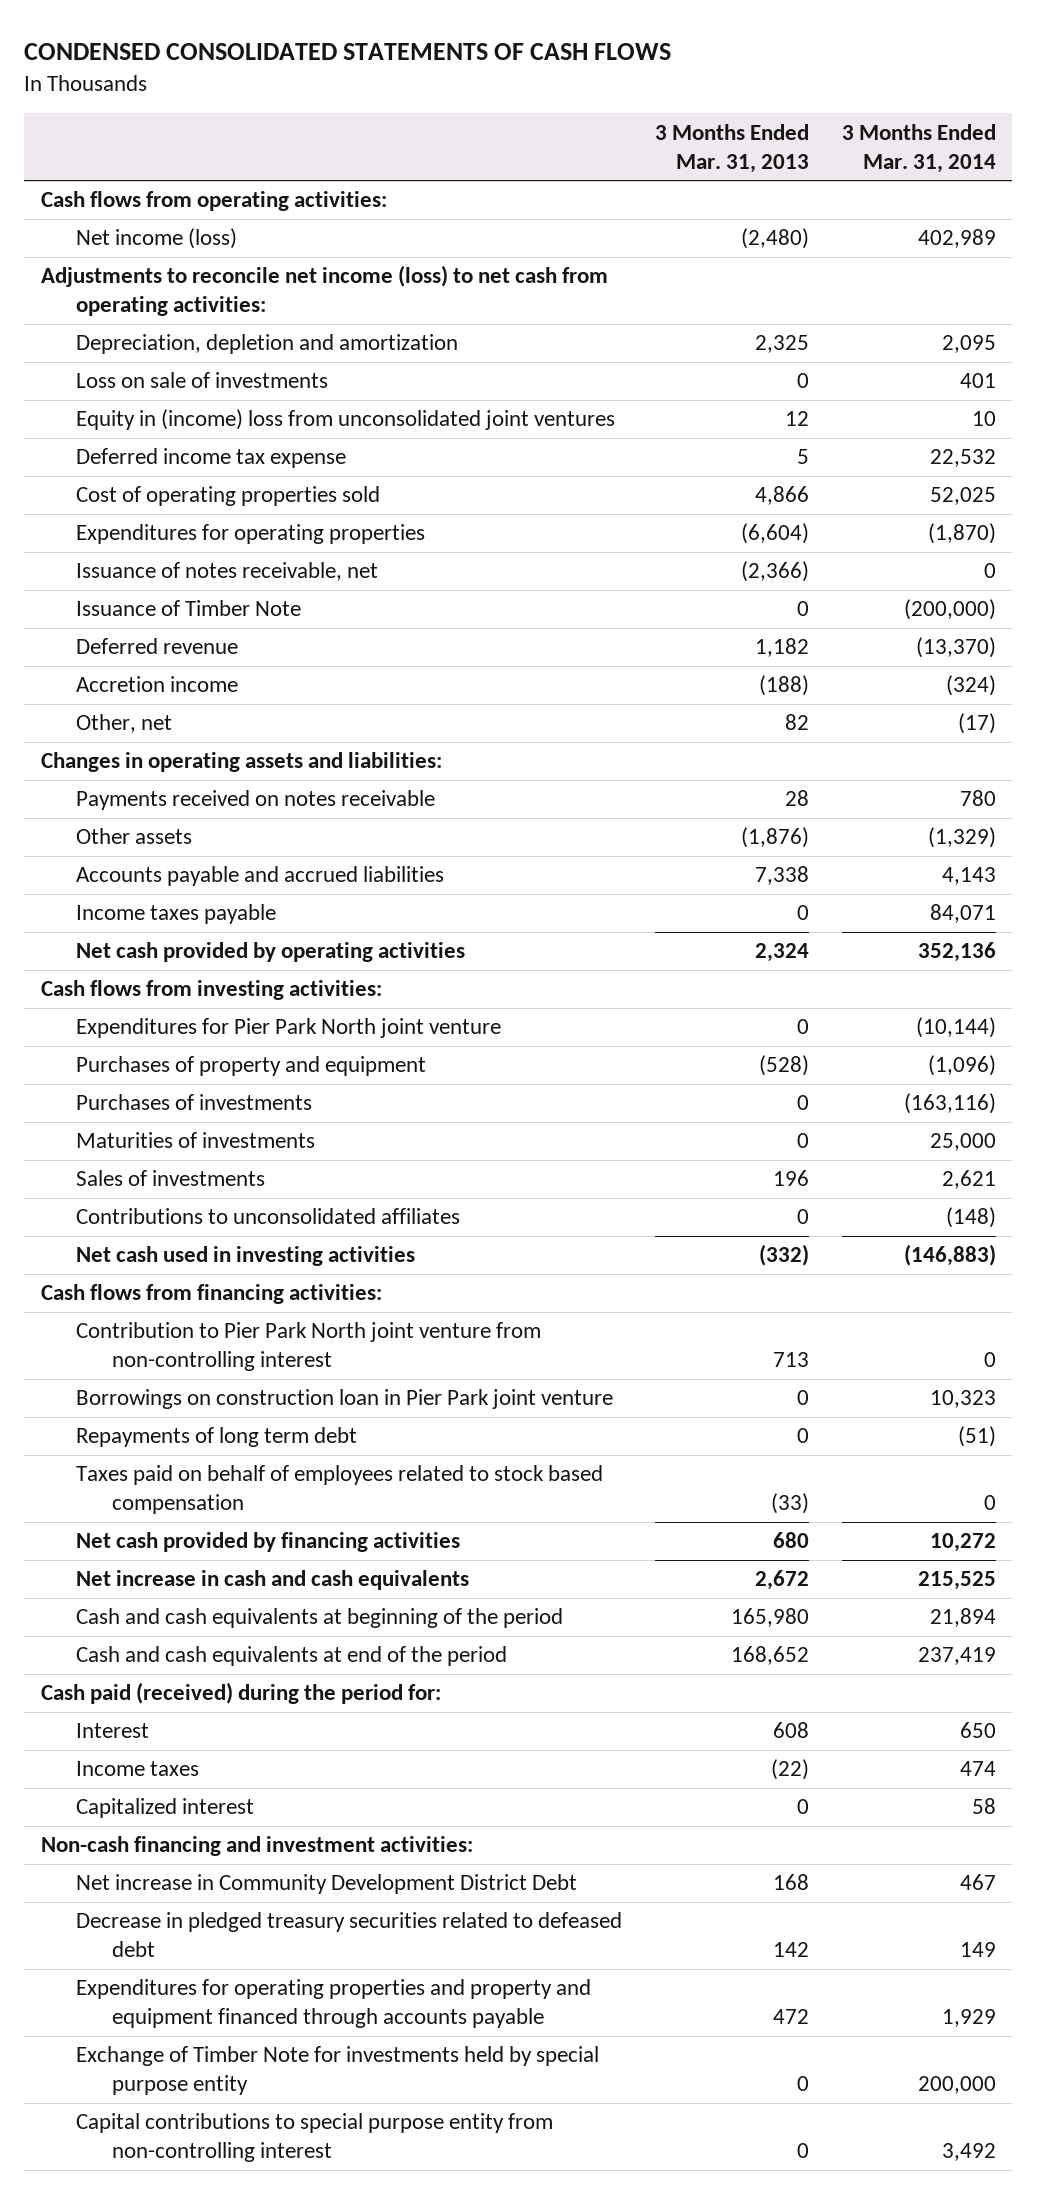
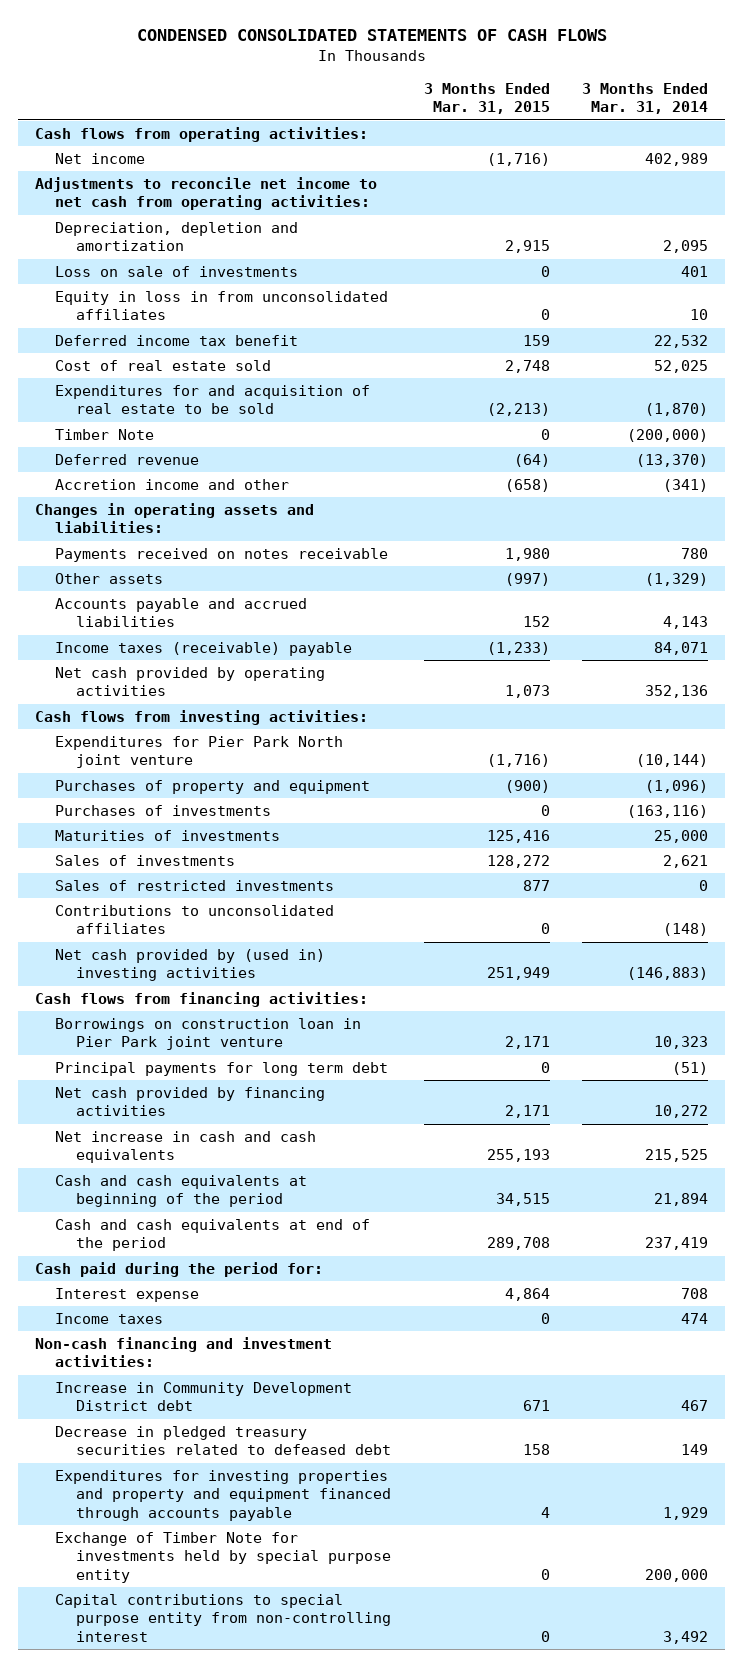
- | 3 Months Ended Mar. 31, 2013 | 3 Months Ended Mar. 31, 2014
+ | 3 Months Ended Mar. 31, 2015 | 3 Months Ended Mar. 31, 2014
- Net income (loss) | (2,480) | 402,989
- Adjustments to reconcile net income (loss) to net cash from operating activities:
+ Net income | (1,716) | 402,989
+ Adjustments to reconcile net income to net cash from operating activities:
- Equity in (income) loss from unconsolidated joint ventures | 12 | 10
- Deferred income tax expense | 5 | 22,532
- Cost of operating properties sold | 4,866 | 52,025
- Expenditures for operating properties | (6,604) | (1,870)
- Issuance of notes receivable, net | (2,366) | 0
- Issuance of Timber Note | 0 | (200,000)
+ Equity in loss in from unconsolidated affiliates | 0 | 10
+ Deferred income tax benefit | 159 | 22,532
+ Cost of real estate sold | 2,748 | 52,025
+ Expenditures for and acquisition of real estate to be sold | (2,213) | (1,870)
+ Timber Note | 0 | (200,000)
- Accretion income | (188) | (324)
- Other, net | 82 | (17)
+ Accretion income and other | (658) | (341)
- Income taxes payable | 0 | 84,071
+ Income taxes (receivable) payable | (1,233) | 84,071
+ Sales of restricted investments | 877 | 0
- Net cash used in investing activities | (332) | (146,883)
+ Net cash provided by (used in) investing activities | 251,949 | (146,883)
- Contribution to Pier Park North joint venture from non-controlling interest | 713 | 0
- Repayments of long term debt | 0 | (51)
- Taxes paid on behalf of employees related to stock based compensation | (33) | 0
+ Principal payments for long term debt | 0 | (51)
- Cash paid (received) during the period for:
- Interest | 608 | 650
+ Cash paid during the period for:
+ Interest expense | 4,864 | 708
- Capitalized interest | 0 | 58
- Net increase in Community Development District Debt | 168 | 467
+ Increase in Community Development District debt | 671 | 467
- Expenditures for operating properties and property and equipment financed through accounts payable | 472 | 1,929
+ Expenditures for investing properties and property and equipment financed through accounts payable | 4 | 1,929

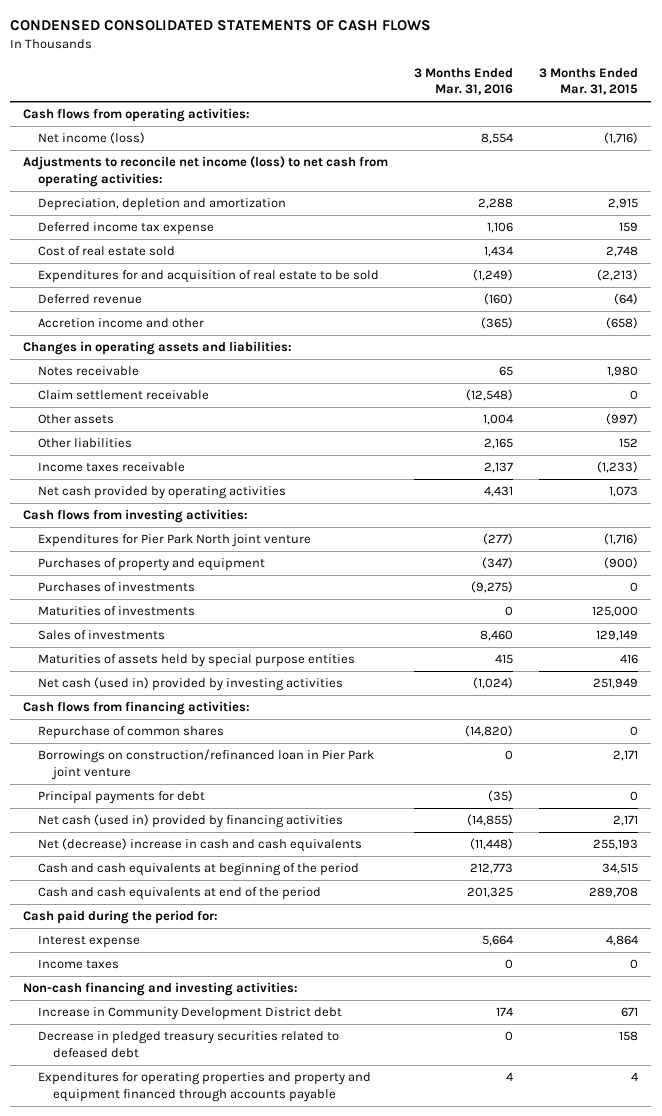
- | 3 Months Ended Mar. 31, 2015 | 3 Months Ended Mar. 31, 2014
+ | 3 Months Ended Mar. 31, 2016 | 3 Months Ended Mar. 31, 2015
- Net income | (1,716) | 402,989
- Adjustments to reconcile net income to net cash from operating activities:
+ Net income (loss) | 8,554 | (1,716)
+ Adjustments to reconcile net income (loss) to net cash from operating activities:
- Loss on sale of investments | 0 | 401
- Equity in loss in from unconsolidated affiliates | 0 | 10
- Deferred income tax benefit | 159 | 22,532
+ Deferred income tax expense | 1,106 | 159
- Timber Note | 0 | (200,000)
- Payments received on notes receivable | 1,980 | 780
+ Notes receivable | 65 | 1,980
+ Claim settlement receivable | (12,548) | 0
- Accounts payable and accrued liabilities | 152 | 4,143
- Income taxes (receivable) payable | (1,233) | 84,071
+ Other liabilities | 2,165 | 152
+ Income taxes receivable | 2,137 | (1,233)
- Maturities of investments | 125,416 | 25,000
- Sales of investments | 128,272 | 2,621
- Sales of restricted investments | 877 | 0
- Contributions to unconsolidated affiliates | 0 | (148)
- Net cash provided by (used in) investing activities | 251,949 | (146,883)
+ Maturities of investments | 0 | 125,000
+ Sales of investments | 8,460 | 129,149
+ Maturities of assets held by special purpose entities | 415 | 416
+ Net cash (used in) provided by investing activities | (1,024) | 251,949
- Borrowings on construction loan in Pier Park joint venture | 2,171 | 10,323
- Principal payments for long term debt | 0 | (51)
- Net cash provided by financing activities | 2,171 | 10,272
- Net increase in cash and cash equivalents | 255,193 | 215,525
+ Repurchase of common shares | (14,820) | 0
+ Borrowings on construction/refinanced loan in Pier Park joint venture | 0 | 2,171
+ Principal payments for debt | (35) | 0
+ Net cash (used in) provided by financing activities | (14,855) | 2,171
+ Net (decrease) increase in cash and cash equivalents | (11,448) | 255,193
- Non-cash financing and investment activities:
+ Non-cash financing and investing activities:
- Expenditures for investing properties and property and equipment financed through accounts payable | 4 | 1,929
- Exchange of Timber Note for investments held by special purpose entity | 0 | 200,000
- Capital contributions to special purpose entity from non-controlling interest | 0 | 3,492
+ Expenditures for operating properties and property and equipment financed through accounts payable | 4 | 4

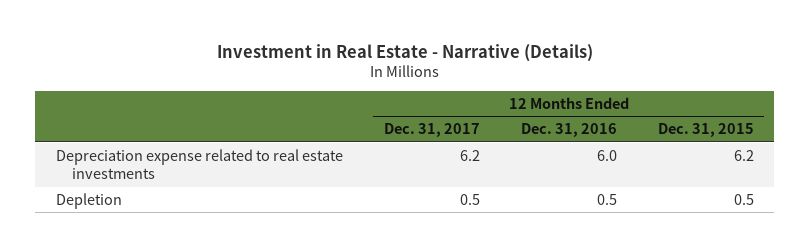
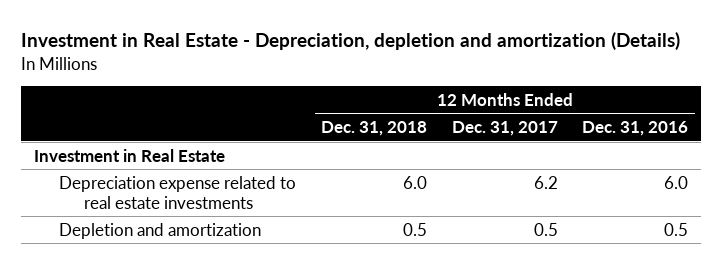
- Investment in Real Estate - Narrative (Details)
+ Investment in Real Estate - Depreciation, depletion and amortization (Details)
- | 12 Months Ended Dec. 31, 2017 | 12 Months Ended Dec. 31, 2016 | 12 Months Ended Dec. 31, 2015
+ | 12 Months Ended Dec. 31, 2018 | 12 Months Ended Dec. 31, 2017 | 12 Months Ended Dec. 31, 2016
+ Investment in Real Estate
- Depletion | 0.5 | 0.5 | 0.5
+ Depletion and amortization | 0.5 | 0.5 | 0.5

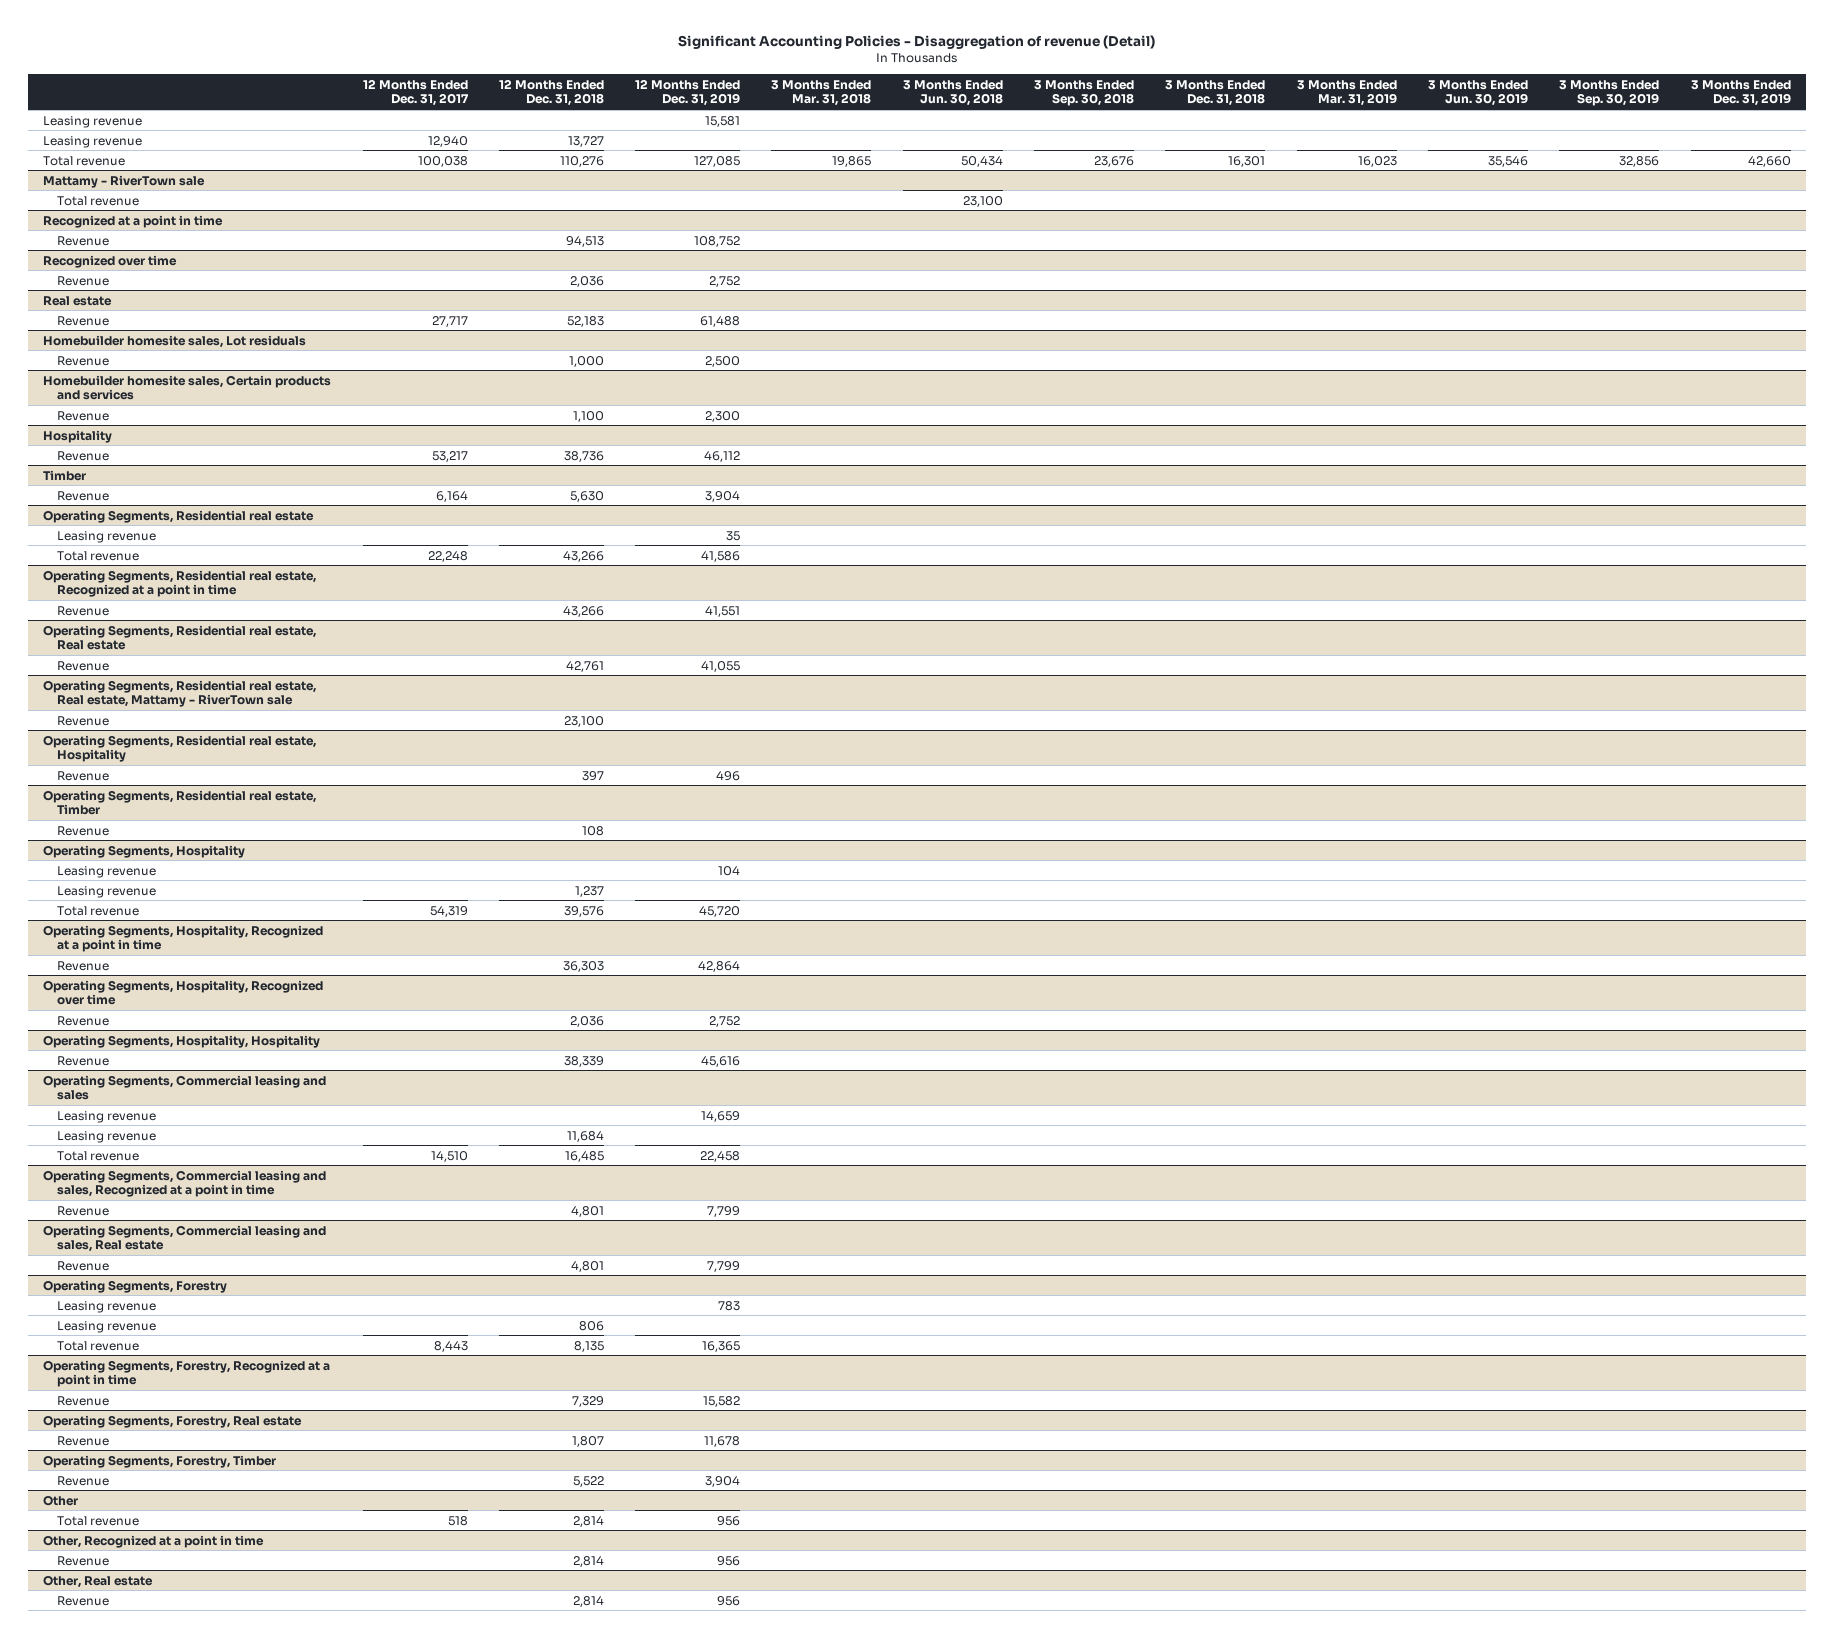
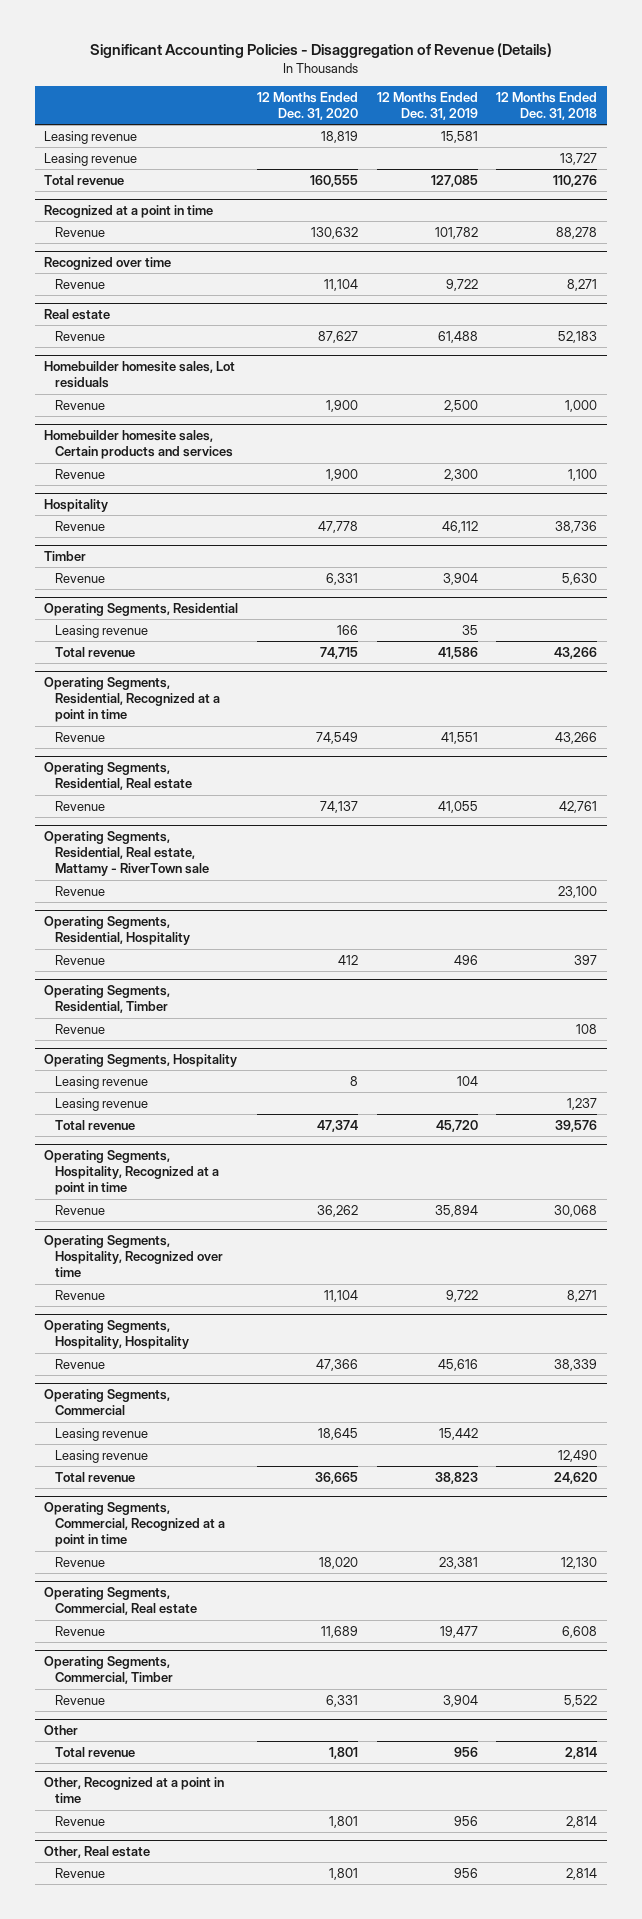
- Significant Accounting Policies - Disaggregation of revenue (Detail)
+ Significant Accounting Policies - Disaggregation of Revenue (Details)
- | 12 Months Ended Dec. 31, 2017 | 12 Months Ended Dec. 31, 2018 | 12 Months Ended Dec. 31, 2019 | 3 Months Ended Mar. 31, 2018 | 3 Months Ended Jun. 30, 2018 | 3 Months Ended Sep. 30, 2018 | 3 Months Ended Dec. 31, 2018 | 3 Months Ended Mar. 31, 2019 | 3 Months Ended Jun. 30, 2019 | 3 Months Ended Sep. 30, 2019 | 3 Months Ended Dec. 31, 2019
+ | 12 Months Ended Dec. 31, 2020 | 12 Months Ended Dec. 31, 2019 | 12 Months Ended Dec. 31, 2018
- Mattamy - RiverTown sale
- Total revenue | | | | | 23,100 | | | | | |
@ Recognized at a point in time
- Revenue | | 94,513 | 108,752 | | | | | | | |
+ Revenue | 130,632 | 101,782 | 88,278
@ Recognized over time
- Revenue | | 2,036 | 2,752 | | | | | | | |
+ Revenue | 11,104 | 9,722 | 8,271
- Operating Segments, Residential real estate
+ Operating Segments, Residential
- Operating Segments, Residential real estate, Recognized at a point in time
+ Operating Segments, Residential, Recognized at a point in time
- Operating Segments, Residential real estate, Real estate
+ Operating Segments, Residential, Real estate
- Operating Segments, Residential real estate, Real estate, Mattamy - RiverTown sale
+ Operating Segments, Residential, Real estate, Mattamy - RiverTown sale
- Operating Segments, Residential real estate, Hospitality
+ Operating Segments, Residential, Hospitality
- Operating Segments, Residential real estate, Timber
+ Operating Segments, Residential, Timber
@ Operating Segments, Hospitality, Recognized at a point in time
- Revenue | | 36,303 | 42,864 | | | | | | | |
+ Revenue | 36,262 | 35,894 | 30,068
@ Operating Segments, Hospitality, Recognized over time
- Revenue | | 2,036 | 2,752 | | | | | | | |
+ Revenue | 11,104 | 9,722 | 8,271
- Operating Segments, Commercial leasing and sales
- Leasing revenue | | | 14,659 | | | | | | | |
- Leasing revenue | | 11,684 | | | | | | | | |
- Total revenue | 14,510 | 16,485 | 22,458 | | | | | | | |
- Operating Segments, Commercial leasing and sales, Recognized at a point in time
- Revenue | | 4,801 | 7,799 | | | | | | | |
- Operating Segments, Commercial leasing and sales, Real estate
- Revenue | | 4,801 | 7,799 | | | | | | | |
- Operating Segments, Forestry
- Leasing revenue | | | 783 | | | | | | | |
- Leasing revenue | | 806 | | | | | | | | |
- Total revenue | 8,443 | 8,135 | 16,365 | | | | | | | |
- Operating Segments, Forestry, Recognized at a point in time
- Revenue | | 7,329 | 15,582 | | | | | | | |
- Operating Segments, Forestry, Real estate
- Revenue | | 1,807 | 11,678 | | | | | | | |
- Operating Segments, Forestry, Timber
+ Operating Segments, Commercial
+ Leasing revenue | 18,645 | 15,442 |
+ Leasing revenue | | | 12,490
+ Total revenue | 36,665 | 38,823 | 24,620
+ Operating Segments, Commercial, Recognized at a point in time
+ Revenue | 18,020 | 23,381 | 12,130
+ Operating Segments, Commercial, Real estate
+ Revenue | 11,689 | 19,477 | 6,608
+ Operating Segments, Commercial, Timber

